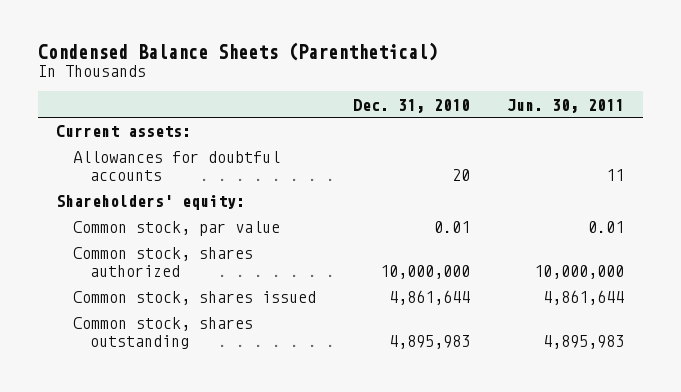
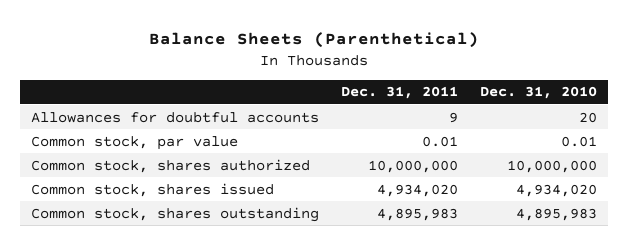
- Condensed Balance Sheets (Parenthetical)
+ Balance Sheets (Parenthetical)
- | Dec. 31, 2010 | Jun. 30, 2011
+ | Dec. 31, 2011 | Dec. 31, 2010
- Current assets:
- Shareholders' equity:
- Common stock, shares issued | 4,861,644 | 4,861,644
+ Common stock, shares issued | 4,934,020 | 4,934,020

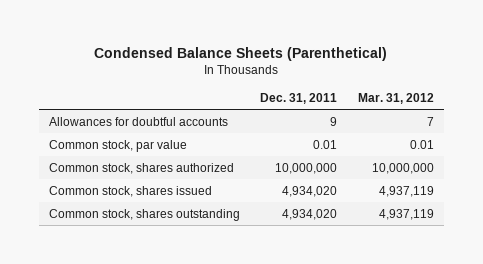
- Balance Sheets (Parenthetical)
+ Condensed Balance Sheets (Parenthetical)
- | Dec. 31, 2011 | Dec. 31, 2010
+ | Dec. 31, 2011 | Mar. 31, 2012
- Common stock, shares outstanding | 4,895,983 | 4,895,983
+ Common stock, shares outstanding | 4,934,020 | 4,937,119

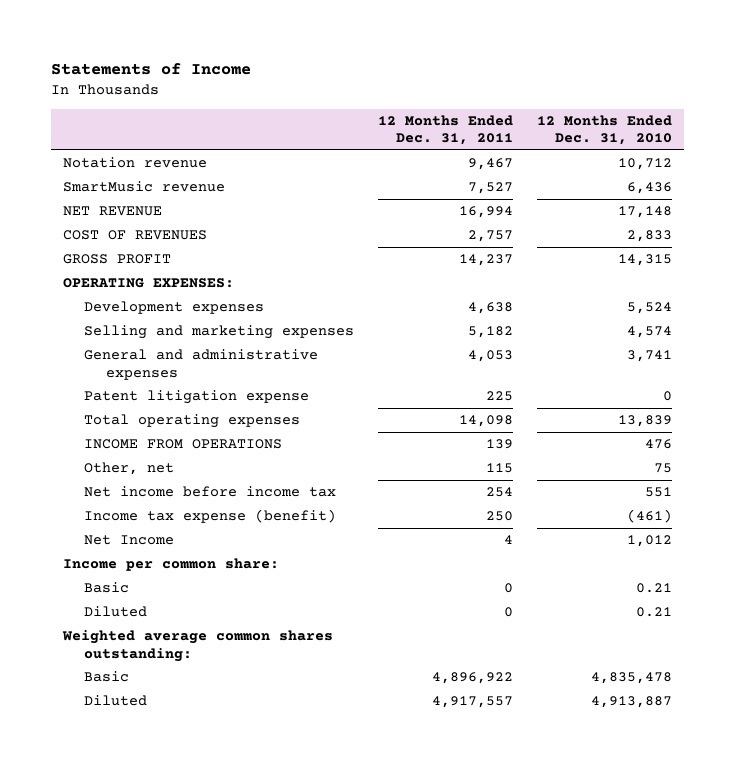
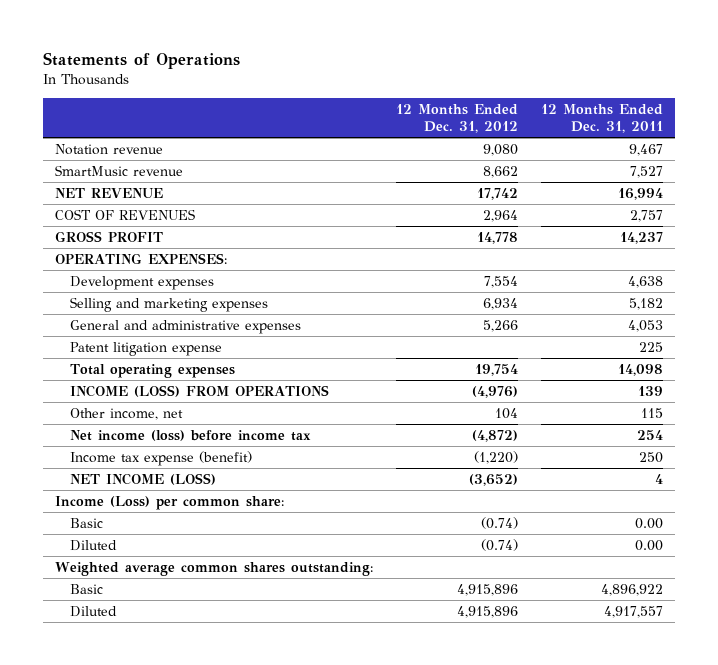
- Statements of Income
+ Statements of Operations
- | 12 Months Ended Dec. 31, 2011 | 12 Months Ended Dec. 31, 2010
+ | 12 Months Ended Dec. 31, 2012 | 12 Months Ended Dec. 31, 2011
- INCOME FROM OPERATIONS | 139 | 476
- Other, net | 115 | 75
- Net income before income tax | 254 | 551
+ INCOME (LOSS) FROM OPERATIONS | (4,976) | 139
+ Other income, net | 104 | 115
+ Net income (loss) before income tax | (4,872) | 254
- Net Income | 4 | 1,012
- Income per common share:
- Basic | 0 | 0.21
- Diluted | 0 | 0.21
+ NET INCOME (LOSS) | (3,652) | 4
+ Income (Loss) per common share:
+ Basic | (0.74) | 0.00
+ Diluted | (0.74) | 0.00

